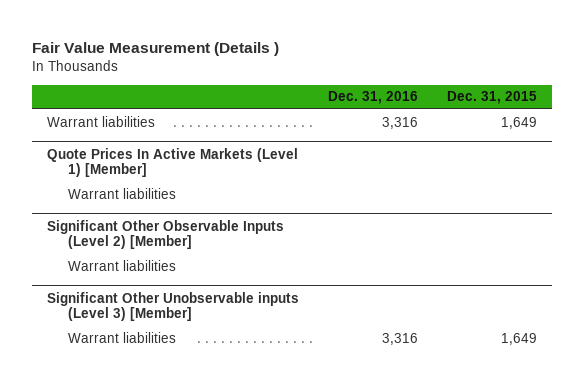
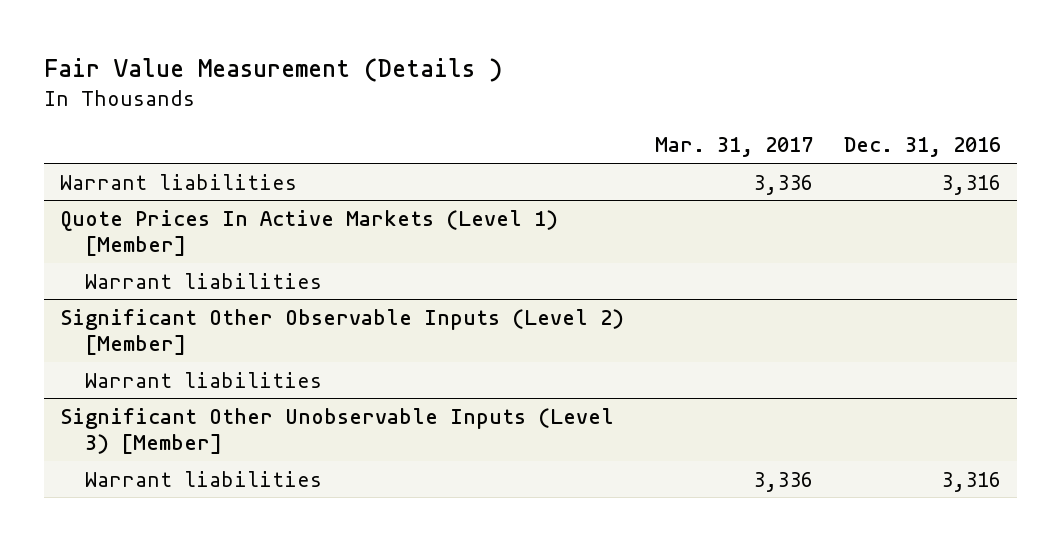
- | Dec. 31, 2016 | Dec. 31, 2015
+ | Mar. 31, 2017 | Dec. 31, 2016
- Significant Other Unobservable inputs (Level 3) [Member]
+ Significant Other Unobservable Inputs (Level 3) [Member]

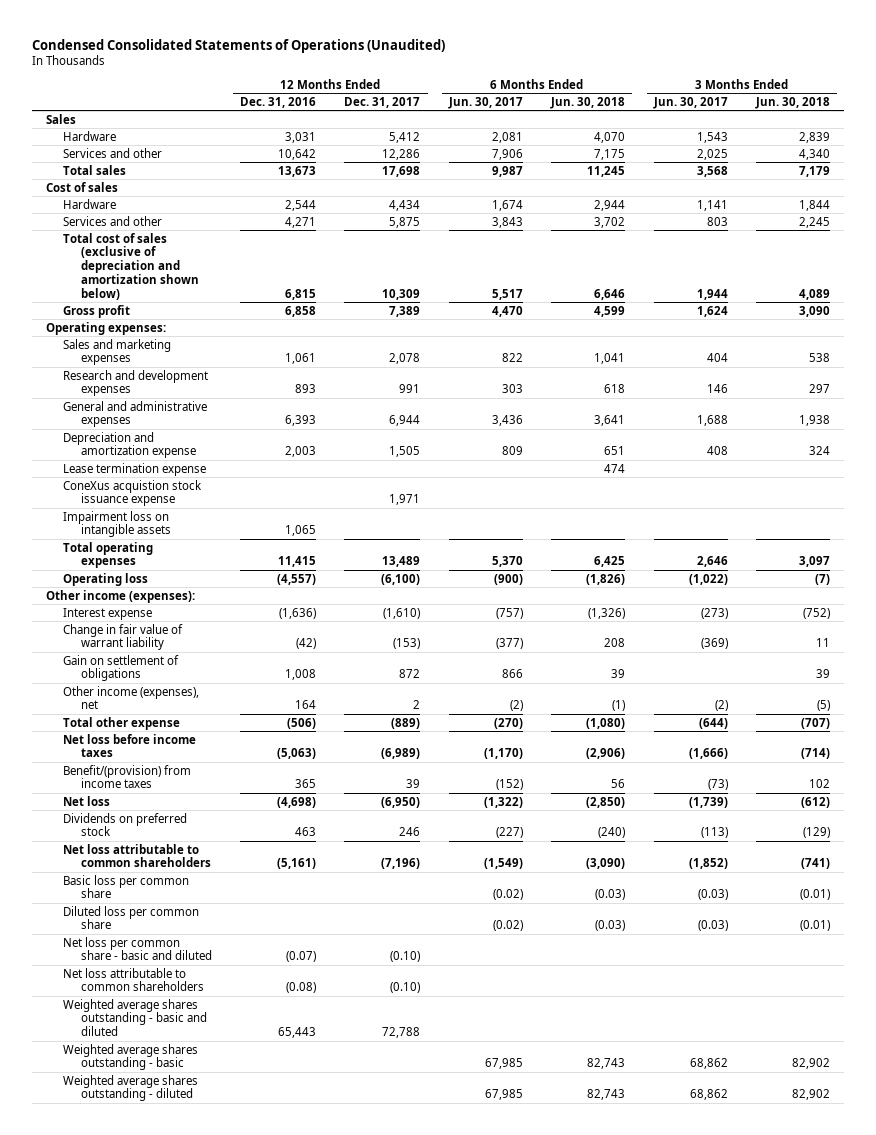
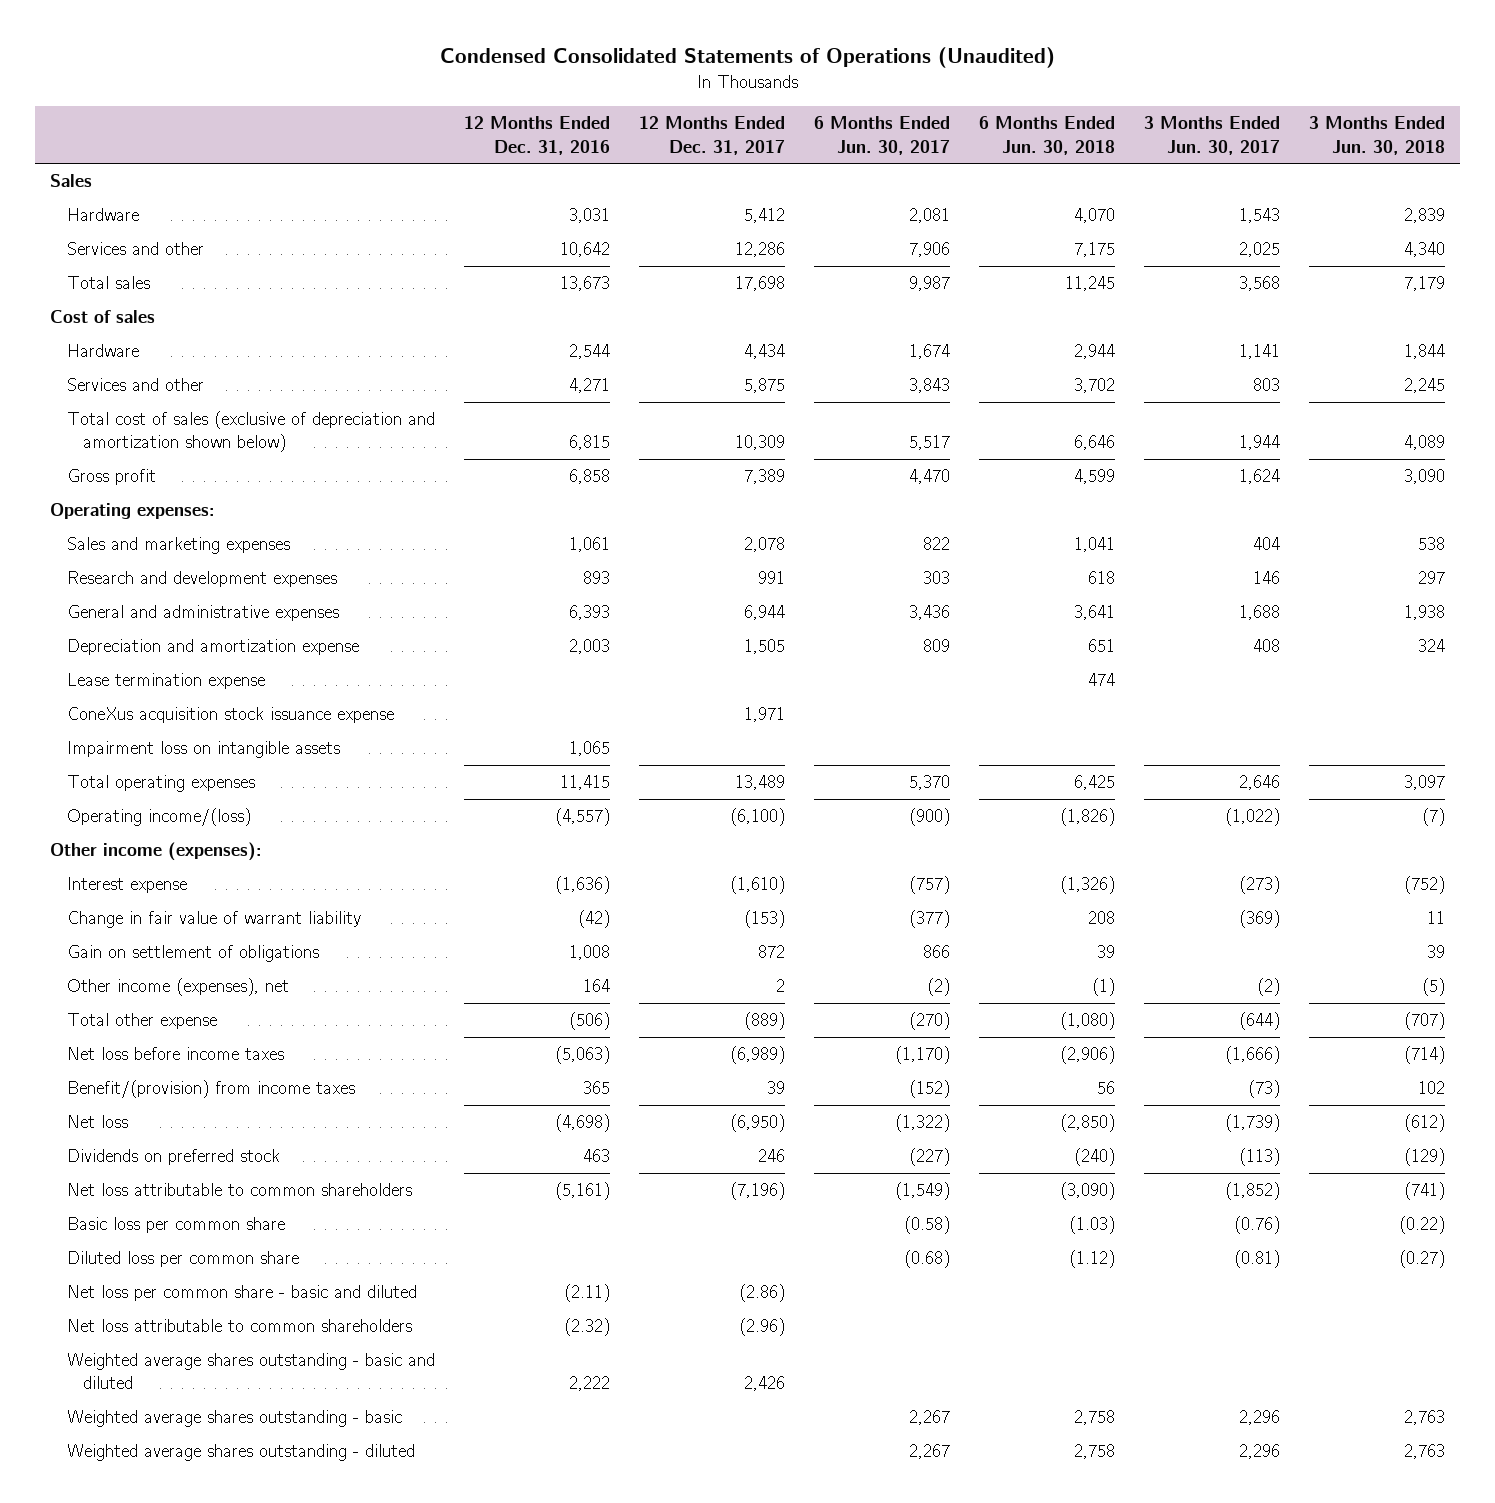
- ConeXus acquistion stock issuance expense | | 1,971 | | | |
+ ConeXus acquisition stock issuance expense | | 1,971 | | | |
- Operating loss | (4,557) | (6,100) | (900) | (1,826) | (1,022) | (7)
+ Operating income/(loss) | (4,557) | (6,100) | (900) | (1,826) | (1,022) | (7)
- Basic loss per common share | | | (0.02) | (0.03) | (0.03) | (0.01)
- Diluted loss per common share | | | (0.02) | (0.03) | (0.03) | (0.01)
- Net loss per common share - basic and diluted | (0.07) | (0.10) | | | |
- Net loss attributable to common shareholders | (0.08) | (0.10) | | | |
- Weighted average shares outstanding - basic and diluted | 65,443 | 72,788 | | | |
- Weighted average shares outstanding - basic | | | 67,985 | 82,743 | 68,862 | 82,902
- Weighted average shares outstanding - diluted | | | 67,985 | 82,743 | 68,862 | 82,902
+ Basic loss per common share | | | (0.58) | (1.03) | (0.76) | (0.22)
+ Diluted loss per common share | | | (0.68) | (1.12) | (0.81) | (0.27)
+ Net loss per common share - basic and diluted | (2.11) | (2.86) | | | |
+ Net loss attributable to common shareholders | (2.32) | (2.96) | | | |
+ Weighted average shares outstanding - basic and diluted | 2,222 | 2,426 | | | |
+ Weighted average shares outstanding - basic | | | 2,267 | 2,758 | 2,296 | 2,763
+ Weighted average shares outstanding - diluted | | | 2,267 | 2,758 | 2,296 | 2,763

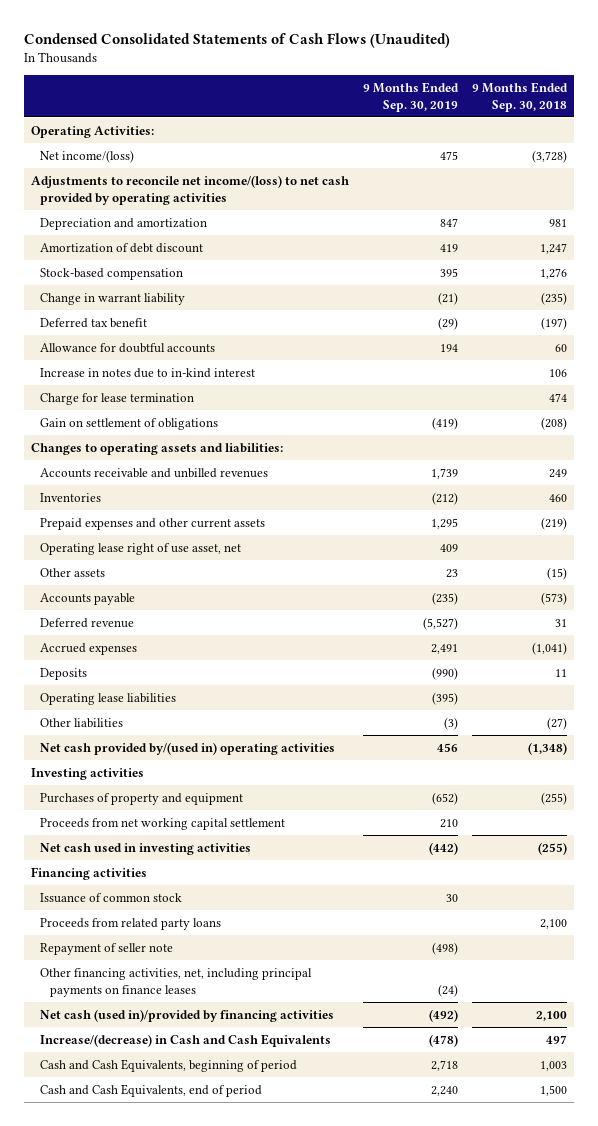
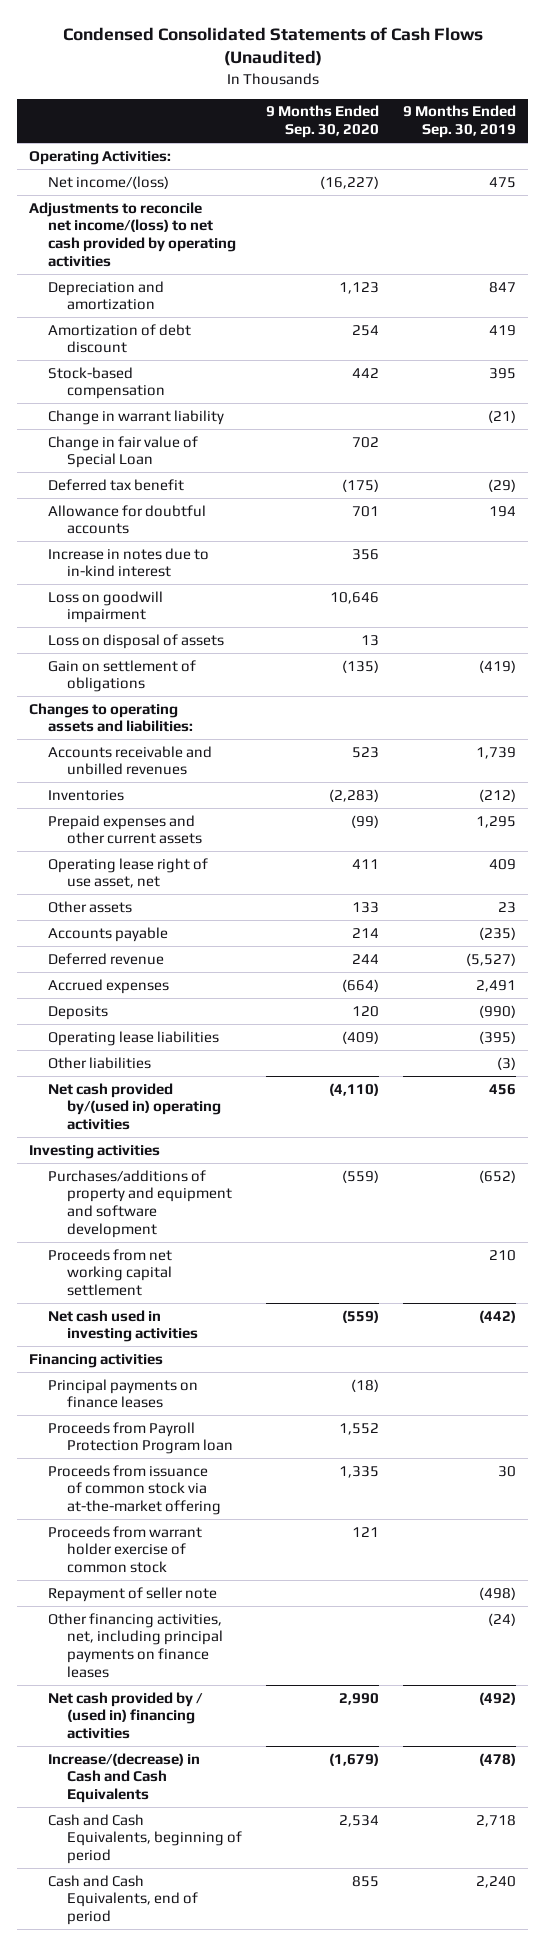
- | 9 Months Ended Sep. 30, 2019 | 9 Months Ended Sep. 30, 2018
+ | 9 Months Ended Sep. 30, 2020 | 9 Months Ended Sep. 30, 2019
+ Change in fair value of Special Loan | 702 |
- Charge for lease termination | | 474
+ Loss on goodwill impairment | 10,646 |
+ Loss on disposal of assets | 13 |
- Purchases of property and equipment | (652) | (255)
+ Purchases/additions of property and equipment and software development | (559) | (652)
- Issuance of common stock | 30 |
- Proceeds from related party loans | | 2,100
+ Principal payments on finance leases | (18) |
+ Proceeds from Payroll Protection Program loan | 1,552 |
+ Proceeds from issuance of common stock via at-the-market offering | 1,335 | 30
+ Proceeds from warrant holder exercise of common stock | 121 |
- Net cash (used in)/provided by financing activities | (492) | 2,100
+ Net cash provided by / (used in) financing activities | 2,990 | (492)

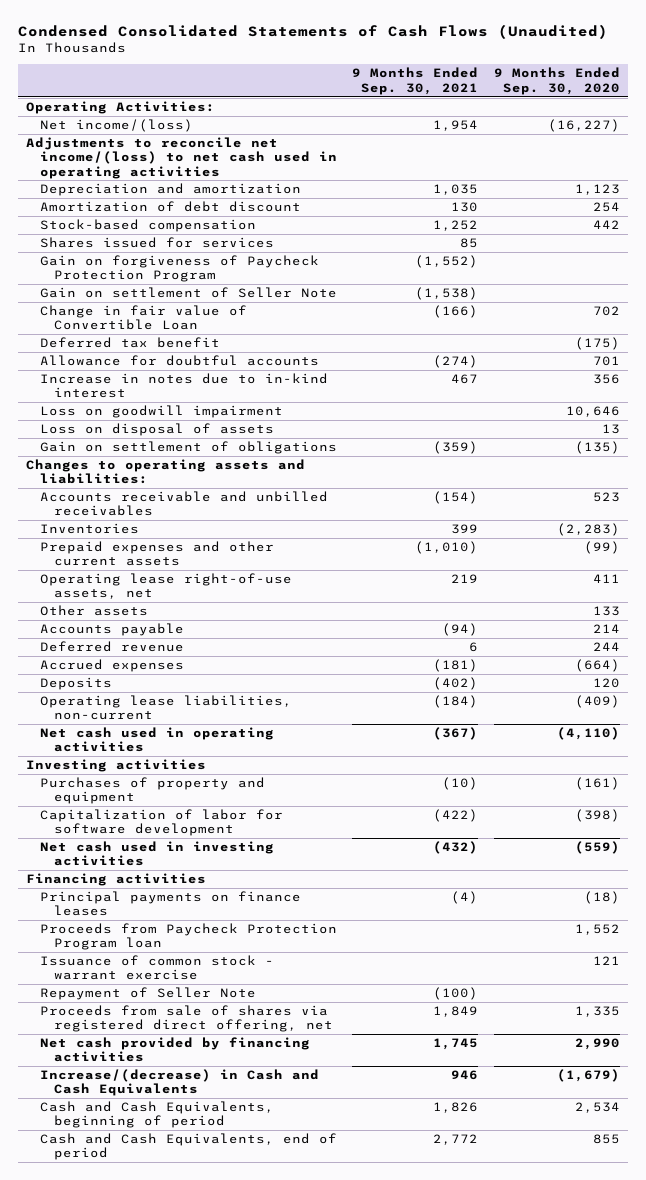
- | 9 Months Ended Sep. 30, 2020 | 9 Months Ended Sep. 30, 2019
+ | 9 Months Ended Sep. 30, 2021 | 9 Months Ended Sep. 30, 2020
- Adjustments to reconcile net income/(loss) to net cash provided by operating activities
+ Adjustments to reconcile net income/(loss) to net cash used in operating activities
- Change in warrant liability | | (21)
- Change in fair value of Special Loan | 702 |
+ Shares issued for services | 85 |
+ Gain on forgiveness of Paycheck Protection Program | (1,552) |
+ Gain on settlement of Seller Note | (1,538) |
+ Change in fair value of Convertible Loan | (166) | 702
- Accounts receivable and unbilled revenues | 523 | 1,739
+ Accounts receivable and unbilled receivables | (154) | 523
- Operating lease right of use asset, net | 411 | 409
+ Operating lease right-of-use assets, net | 219 | 411
- Operating lease liabilities | (409) | (395)
- Other liabilities | | (3)
- Net cash provided by/(used in) operating activities | (4,110) | 456
+ Operating lease liabilities, non-current | (184) | (409)
+ Net cash used in operating activities | (367) | (4,110)
- Purchases/additions of property and equipment and software development | (559) | (652)
- Proceeds from net working capital settlement | | 210
+ Purchases of property and equipment | (10) | (161)
+ Capitalization of labor for software development | (422) | (398)
- Proceeds from Payroll Protection Program loan | 1,552 |
- Proceeds from issuance of common stock via at-the-market offering | 1,335 | 30
- Proceeds from warrant holder exercise of common stock | 121 |
- Repayment of seller note | | (498)
- Other financing activities, net, including principal payments on finance leases | | (24)
- Net cash provided by / (used in) financing activities | 2,990 | (492)
+ Proceeds from Paycheck Protection Program loan | | 1,552
+ Issuance of common stock - warrant exercise | | 121
+ Repayment of Seller Note | (100) |
+ Proceeds from sale of shares via registered direct offering, net | 1,849 | 1,335
+ Net cash provided by financing activities | 1,745 | 2,990

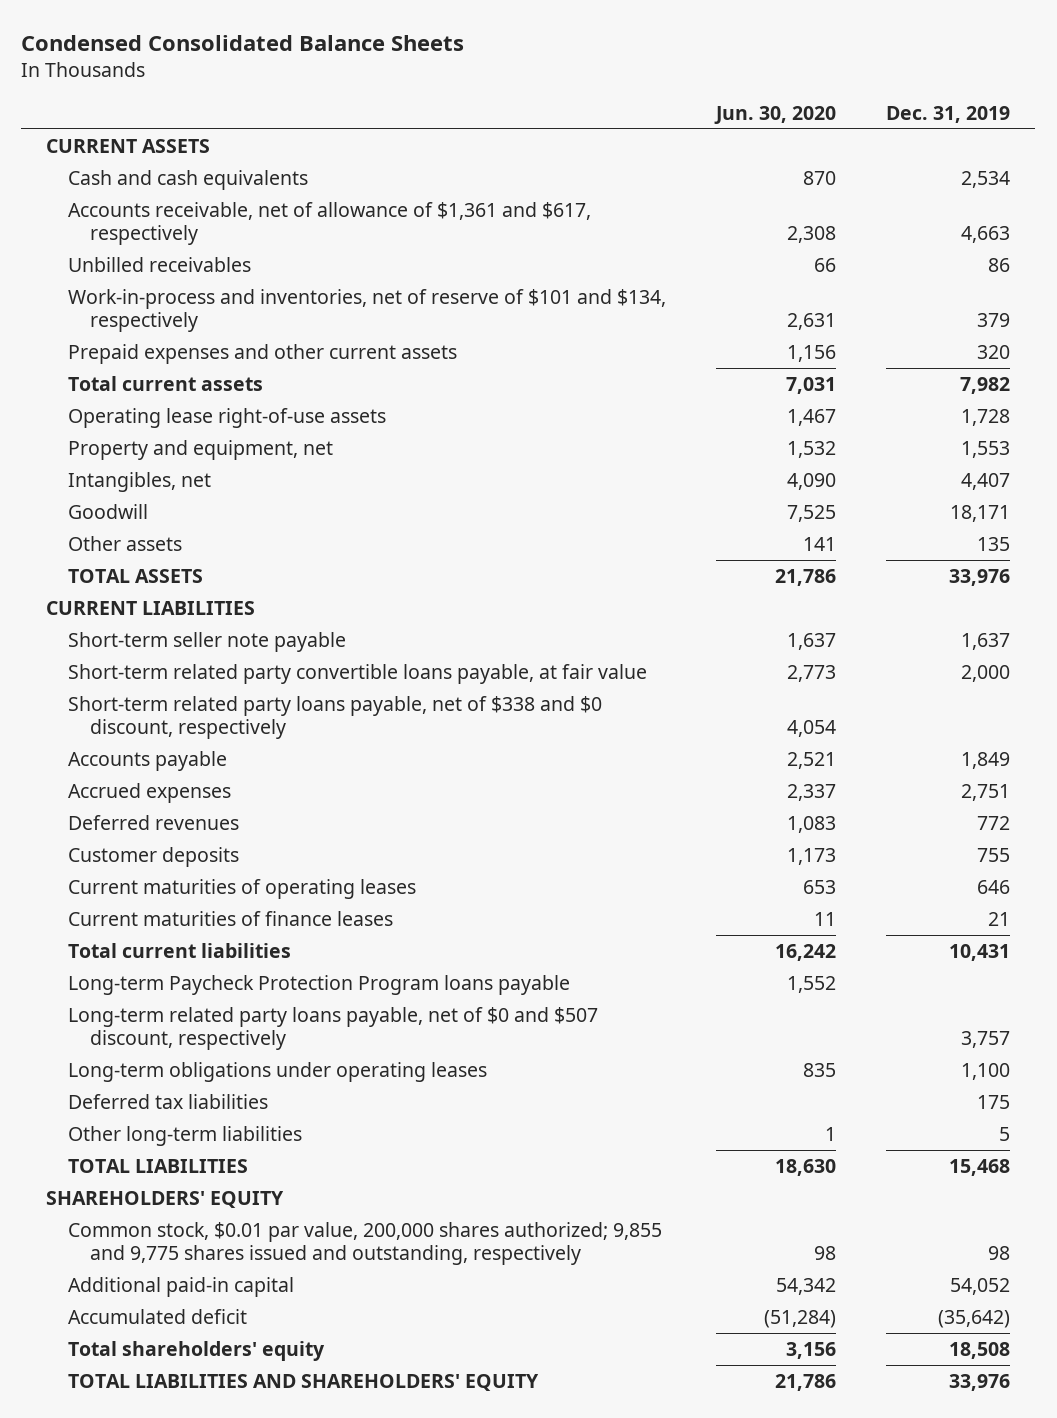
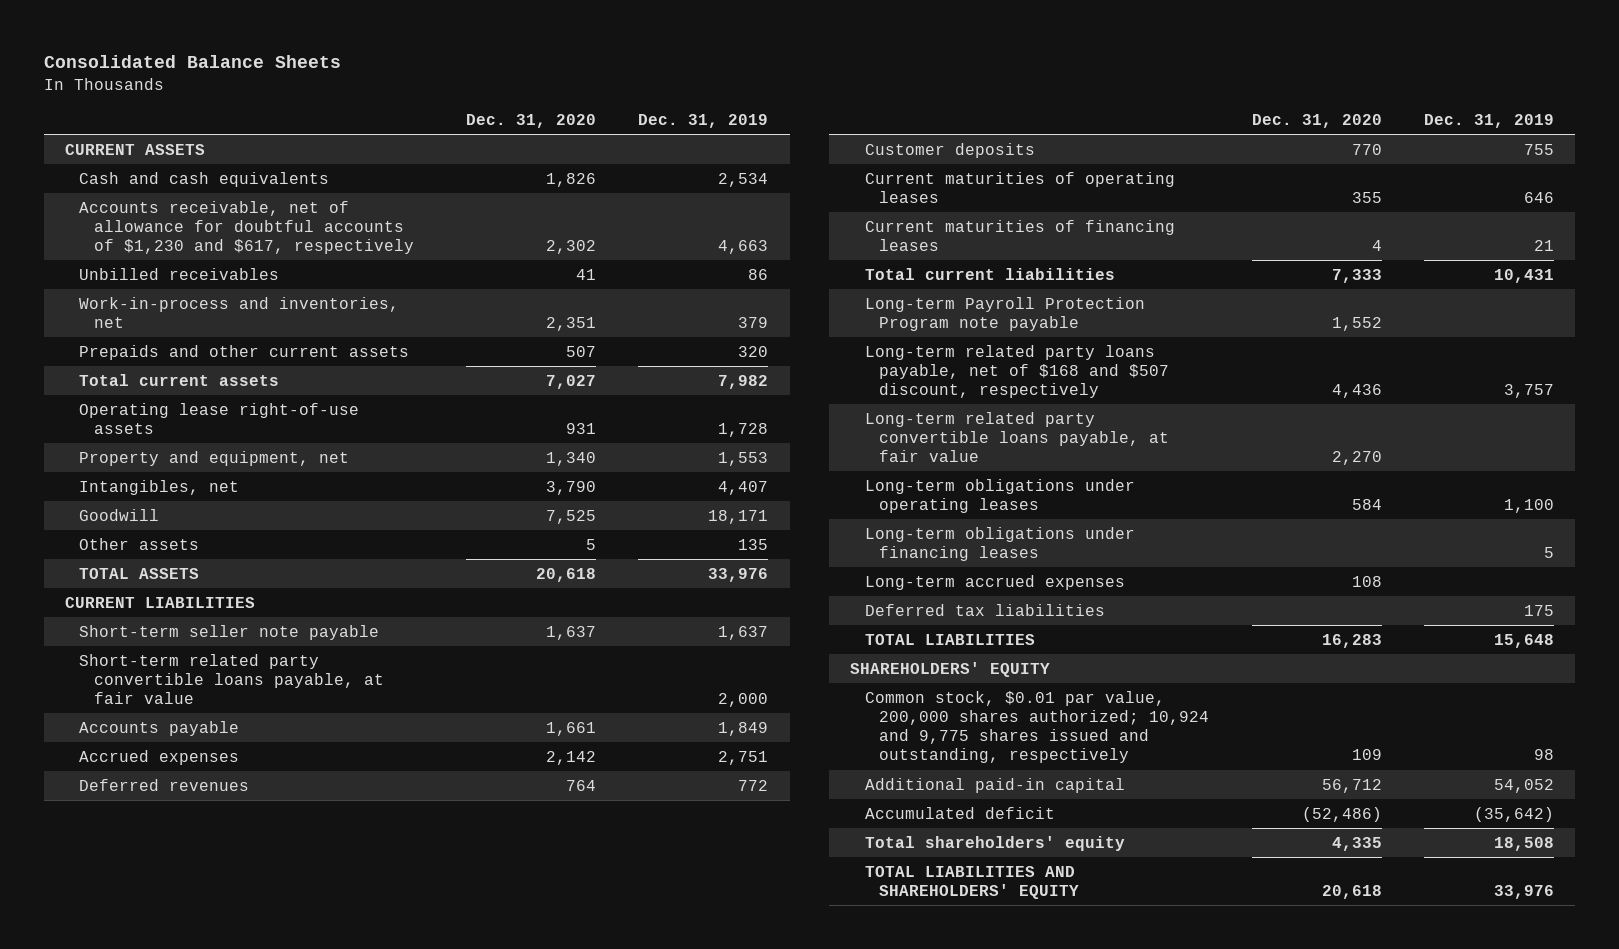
- Condensed Consolidated Balance Sheets
+ Consolidated Balance Sheets
- | Jun. 30, 2020 | Dec. 31, 2019
+ | Dec. 31, 2020 | Dec. 31, 2019
- Accounts receivable, net of allowance of $1,361 and $617, respectively | 2,308 | 4,663
+ Accounts receivable, net of allowance for doubtful accounts of $1,230 and $617, respectively | 2,302 | 4,663
- Work-in-process and inventories, net of reserve of $101 and $134, respectively | 2,631 | 379
- Prepaid expenses and other current assets | 1,156 | 320
+ Work-in-process and inventories, net | 2,351 | 379
+ Prepaids and other current assets | 507 | 320
- Short-term related party loans payable, net of $338 and $0 discount, respectively | 4,054 |
- Current maturities of finance leases | 11 | 21
+ Current maturities of financing leases | 4 | 21
- Long-term Paycheck Protection Program loans payable | 1,552 |
- Long-term related party loans payable, net of $0 and $507 discount, respectively | | 3,757
+ Long-term Payroll Protection Program note payable | 1,552 |
+ Long-term related party loans payable, net of $168 and $507 discount, respectively | 4,436 | 3,757
+ Long-term related party convertible loans payable, at fair value | 2,270 |
+ Long-term obligations under financing leases | | 5
+ Long-term accrued expenses | 108 |
- Other long-term liabilities | 1 | 5
- TOTAL LIABILITIES | 18,630 | 15,468
+ TOTAL LIABILITIES | 16,283 | 15,648
- Common stock, $0.01 par value, 200,000 shares authorized; 9,855 and 9,775 shares issued and outstanding, respectively | 98 | 98
+ Common stock, $0.01 par value, 200,000 shares authorized; 10,924 and 9,775 shares issued and outstanding, respectively | 109 | 98

